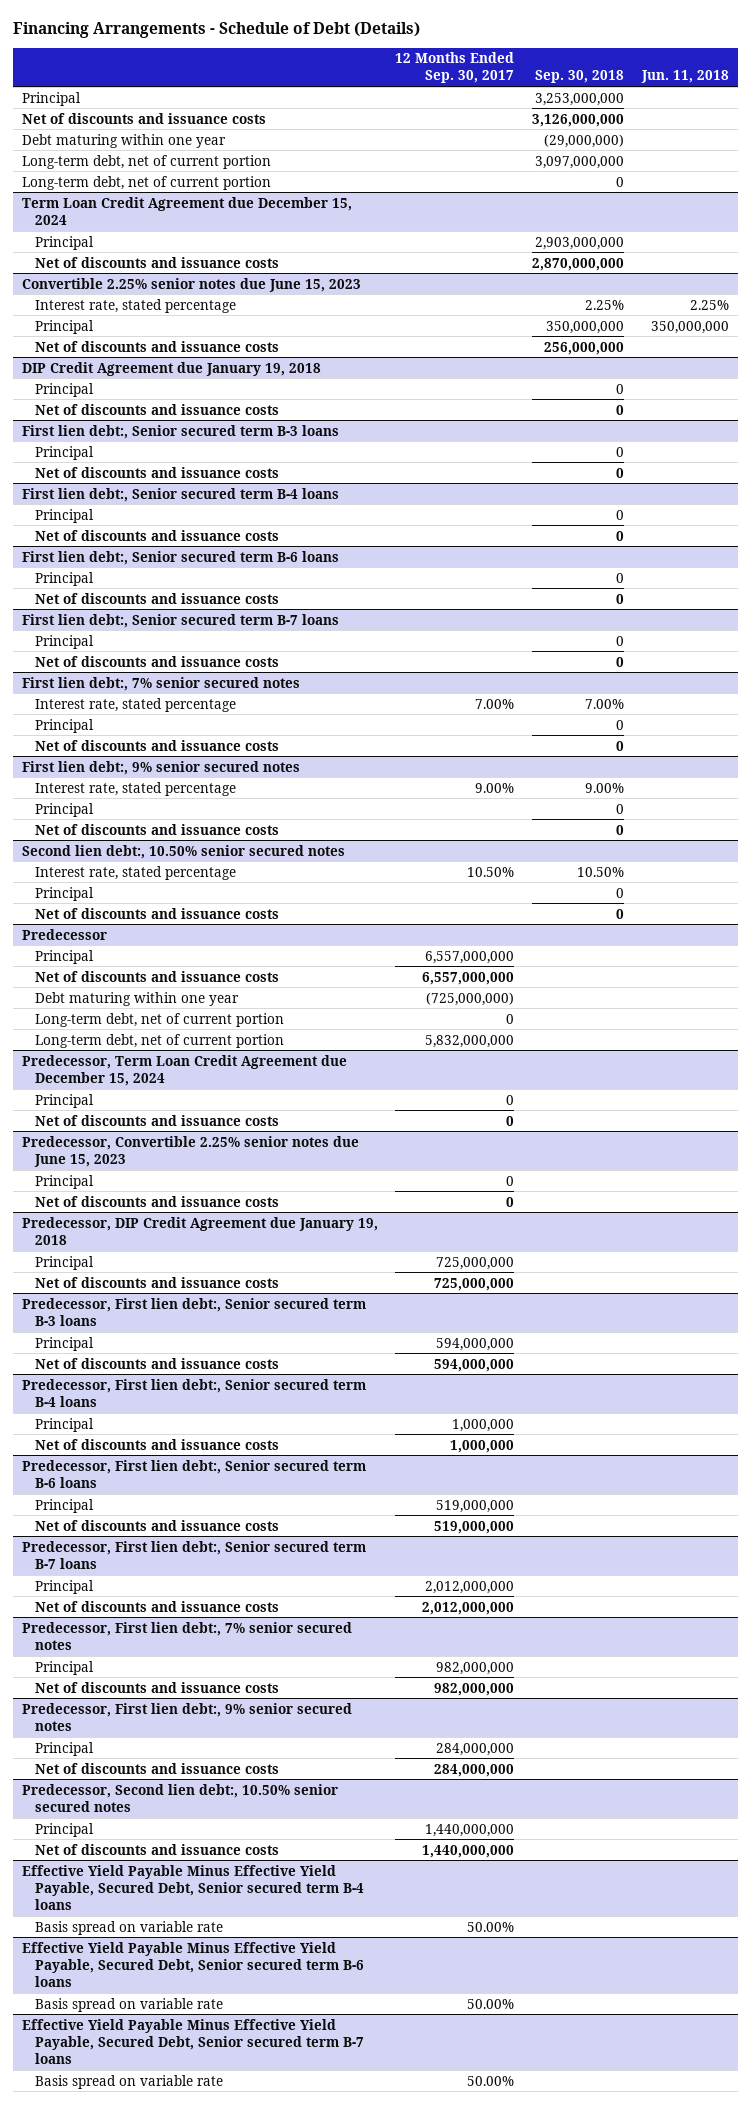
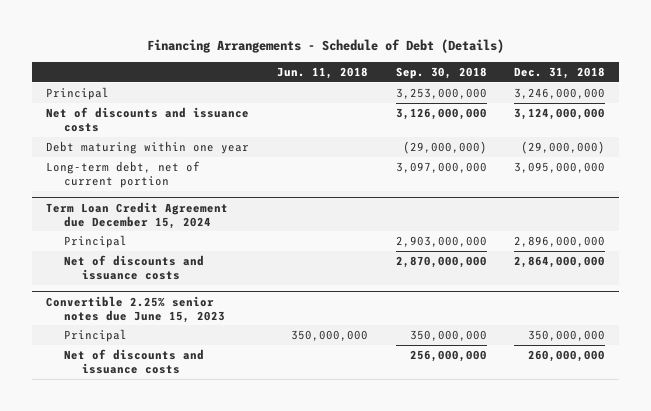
- | 12 Months Ended Sep. 30, 2017 | Sep. 30, 2018 | Jun. 11, 2018
+ | Jun. 11, 2018 | Sep. 30, 2018 | Dec. 31, 2018
- Long-term debt, net of current portion | | 0 |
@ Convertible 2.25% senior notes due June 15, 2023
- Interest rate, stated percentage | | 2.25% | 2.25%
- DIP Credit Agreement due January 19, 2018
- Principal | | 0 |
- Net of discounts and issuance costs | | 0 |
- First lien debt:, Senior secured term B-3 loans
- Principal | | 0 |
- Net of discounts and issuance costs | | 0 |
- First lien debt:, Senior secured term B-4 loans
- Principal | | 0 |
- Net of discounts and issuance costs | | 0 |
- First lien debt:, Senior secured term B-6 loans
- Principal | | 0 |
- Net of discounts and issuance costs | | 0 |
- First lien debt:, Senior secured term B-7 loans
- Principal | | 0 |
- Net of discounts and issuance costs | | 0 |
- First lien debt:, 7% senior secured notes
- Interest rate, stated percentage | 7.00% | 7.00% |
- Principal | | 0 |
- Net of discounts and issuance costs | | 0 |
- First lien debt:, 9% senior secured notes
- Interest rate, stated percentage | 9.00% | 9.00% |
- Principal | | 0 |
- Net of discounts and issuance costs | | 0 |
- Second lien debt:, 10.50% senior secured notes
- Interest rate, stated percentage | 10.50% | 10.50% |
- Principal | | 0 |
- Net of discounts and issuance costs | | 0 |
- Predecessor
- Principal | 6,557,000,000 | |
- Net of discounts and issuance costs | 6,557,000,000 | |
- Debt maturing within one year | (725,000,000) | |
- Long-term debt, net of current portion | 0 | |
- Long-term debt, net of current portion | 5,832,000,000 | |
- Predecessor, Term Loan Credit Agreement due December 15, 2024
- Principal | 0 | |
- Net of discounts and issuance costs | 0 | |
- Predecessor, Convertible 2.25% senior notes due June 15, 2023
- Principal | 0 | |
- Net of discounts and issuance costs | 0 | |
- Predecessor, DIP Credit Agreement due January 19, 2018
- Principal | 725,000,000 | |
- Net of discounts and issuance costs | 725,000,000 | |
- Predecessor, First lien debt:, Senior secured term B-3 loans
- Principal | 594,000,000 | |
- Net of discounts and issuance costs | 594,000,000 | |
- Predecessor, First lien debt:, Senior secured term B-4 loans
- Principal | 1,000,000 | |
- Net of discounts and issuance costs | 1,000,000 | |
- Predecessor, First lien debt:, Senior secured term B-6 loans
- Principal | 519,000,000 | |
- Net of discounts and issuance costs | 519,000,000 | |
- Predecessor, First lien debt:, Senior secured term B-7 loans
- Principal | 2,012,000,000 | |
- Net of discounts and issuance costs | 2,012,000,000 | |
- Predecessor, First lien debt:, 7% senior secured notes
- Principal | 982,000,000 | |
- Net of discounts and issuance costs | 982,000,000 | |
- Predecessor, First lien debt:, 9% senior secured notes
- Principal | 284,000,000 | |
- Net of discounts and issuance costs | 284,000,000 | |
- Predecessor, Second lien debt:, 10.50% senior secured notes
- Principal | 1,440,000,000 | |
- Net of discounts and issuance costs | 1,440,000,000 | |
- Effective Yield Payable Minus Effective Yield Payable, Secured Debt, Senior secured term B-4 loans
- Basis spread on variable rate | 50.00% | |
- Effective Yield Payable Minus Effective Yield Payable, Secured Debt, Senior secured term B-6 loans
- Basis spread on variable rate | 50.00% | |
- Effective Yield Payable Minus Effective Yield Payable, Secured Debt, Senior secured term B-7 loans
- Basis spread on variable rate | 50.00% | |

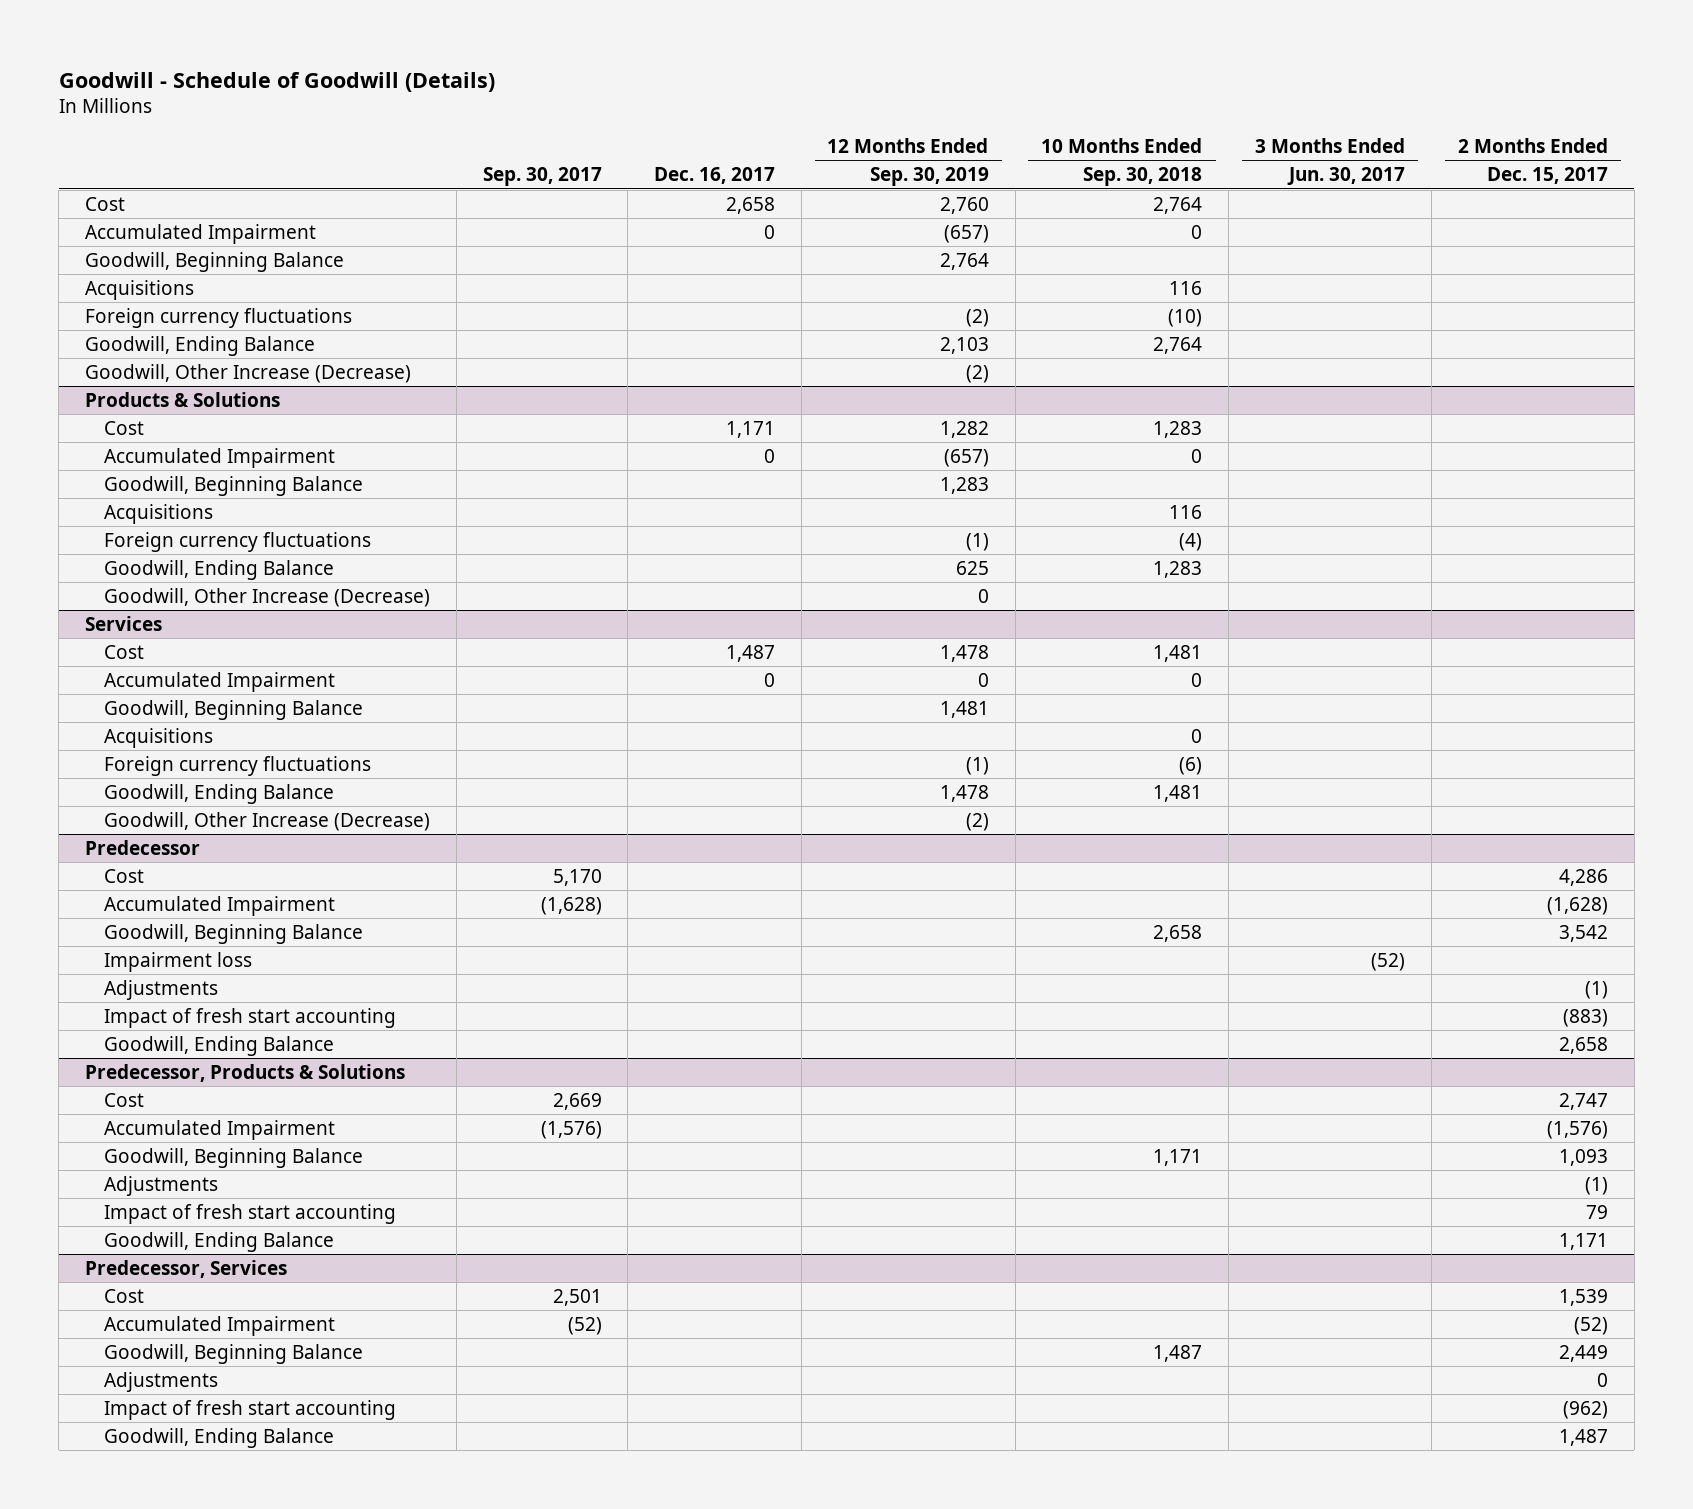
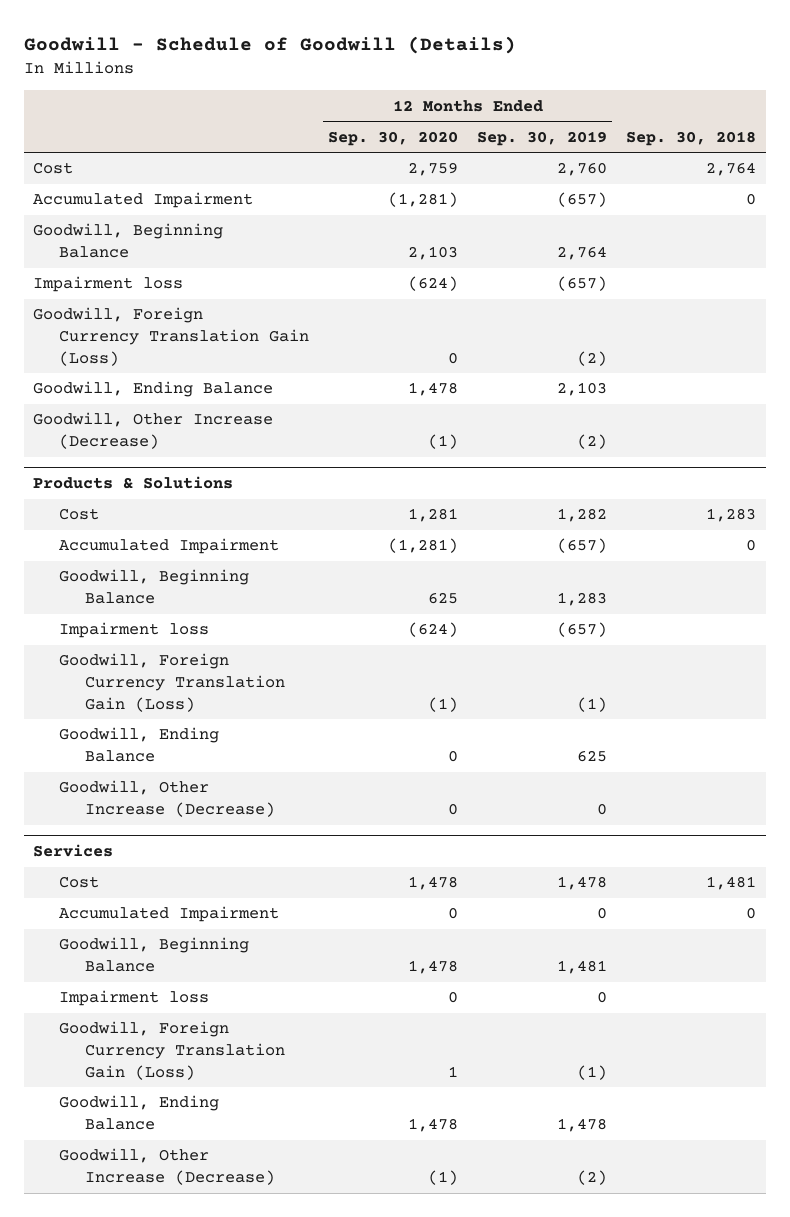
- | Sep. 30, 2017 | Dec. 16, 2017 | 12 Months Ended Sep. 30, 2019 | 10 Months Ended Sep. 30, 2018 | 3 Months Ended Jun. 30, 2017 | 2 Months Ended Dec. 15, 2017
+ | 12 Months Ended Sep. 30, 2020 | 12 Months Ended Sep. 30, 2019 | Sep. 30, 2018
- Acquisitions | | | | 116 | |
- Foreign currency fluctuations | | | (2) | (10) | |
+ Impairment loss | (624) | (657) |
+ Goodwill, Foreign Currency Translation Gain (Loss) | 0 | (2) |
@ Products & Solutions
- Acquisitions | | | | 116 | |
- Foreign currency fluctuations | | | (1) | (4) | |
+ Impairment loss | (624) | (657) |
+ Goodwill, Foreign Currency Translation Gain (Loss) | (1) | (1) |
@ Services
- Acquisitions | | | | 0 | |
- Foreign currency fluctuations | | | (1) | (6) | |
+ Impairment loss | 0 | 0 |
+ Goodwill, Foreign Currency Translation Gain (Loss) | 1 | (1) |
- Predecessor
- Cost | 5,170 | | | | | 4,286
- Accumulated Impairment | (1,628) | | | | | (1,628)
- Goodwill, Beginning Balance | | | | 2,658 | | 3,542
- Impairment loss | | | | | (52) |
- Adjustments | | | | | | (1)
- Impact of fresh start accounting | | | | | | (883)
- Goodwill, Ending Balance | | | | | | 2,658
- Predecessor, Products & Solutions
- Cost | 2,669 | | | | | 2,747
- Accumulated Impairment | (1,576) | | | | | (1,576)
- Goodwill, Beginning Balance | | | | 1,171 | | 1,093
- Adjustments | | | | | | (1)
- Impact of fresh start accounting | | | | | | 79
- Goodwill, Ending Balance | | | | | | 1,171
- Predecessor, Services
- Cost | 2,501 | | | | | 1,539
- Accumulated Impairment | (52) | | | | | (52)
- Goodwill, Beginning Balance | | | | 1,487 | | 2,449
- Adjustments | | | | | | 0
- Impact of fresh start accounting | | | | | | (962)
- Goodwill, Ending Balance | | | | | | 1,487

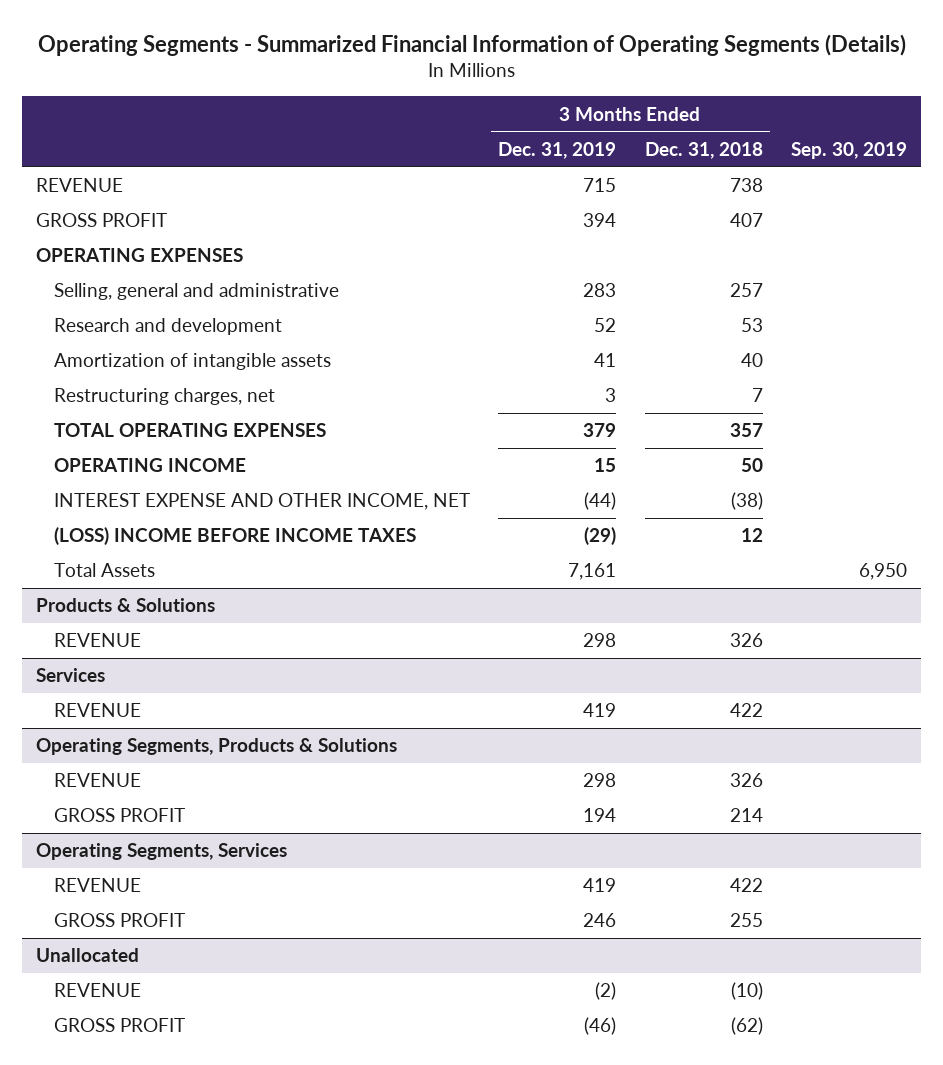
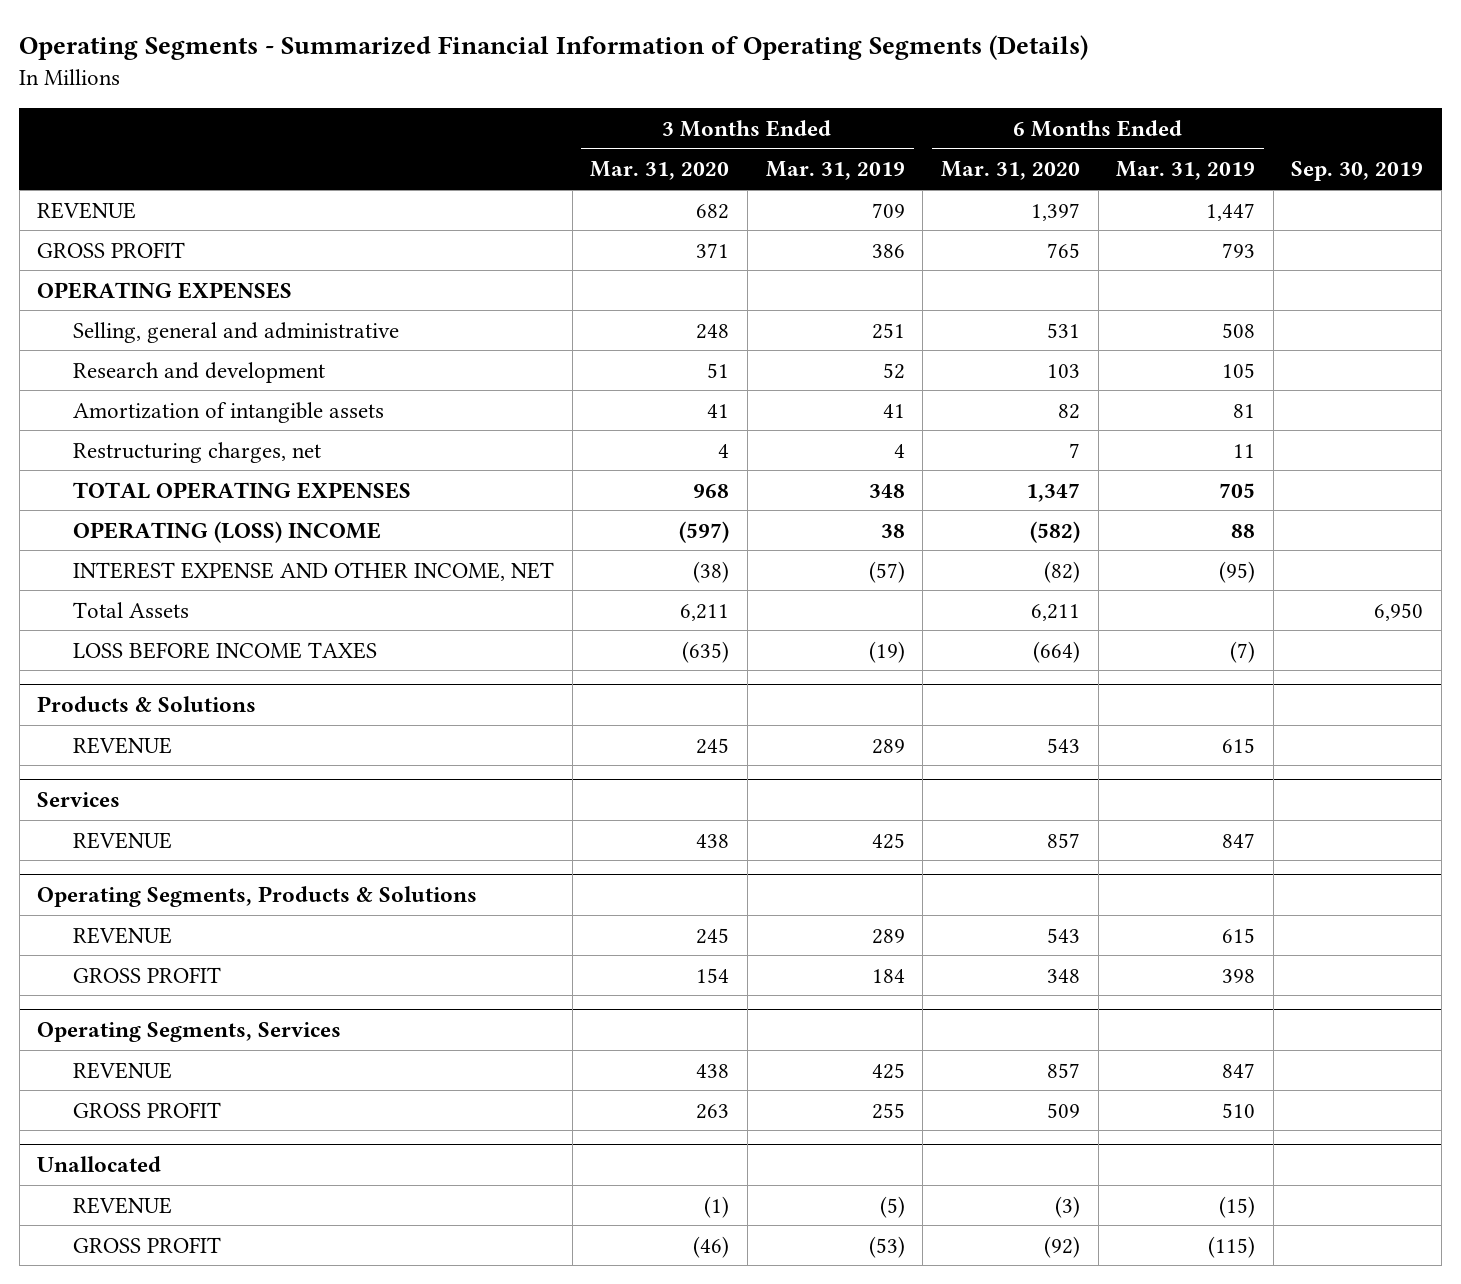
- | 3 Months Ended Dec. 31, 2019 | 3 Months Ended Dec. 31, 2018 | Sep. 30, 2019
+ | 3 Months Ended Mar. 31, 2020 | 3 Months Ended Mar. 31, 2019 | 6 Months Ended Mar. 31, 2020 | 6 Months Ended Mar. 31, 2019 | Sep. 30, 2019
- OPERATING INCOME | 15 | 50 |
+ OPERATING (LOSS) INCOME | (597) | 38 | (582) | 88 |
- (LOSS) INCOME BEFORE INCOME TAXES | (29) | 12 |
+ LOSS BEFORE INCOME TAXES | (635) | (19) | (664) | (7) |

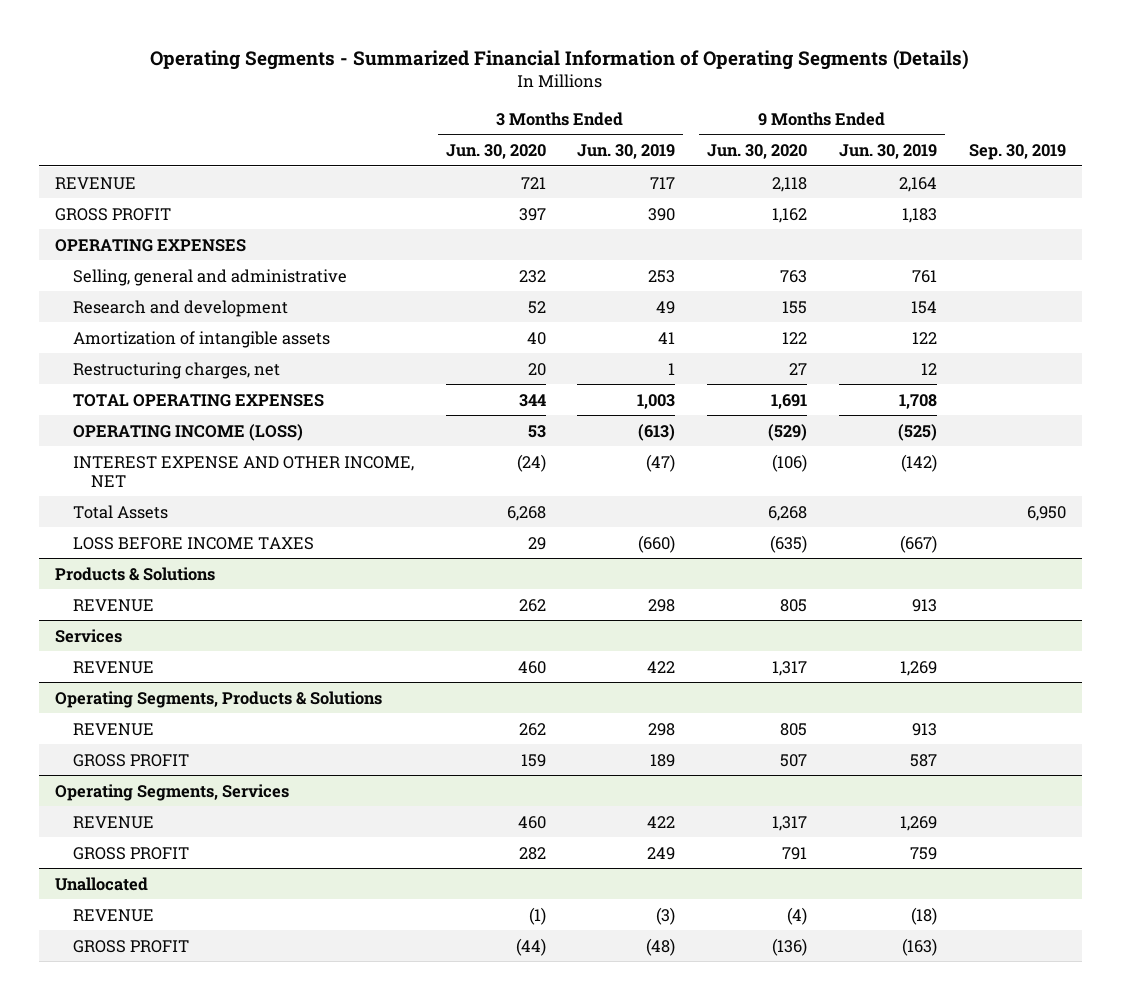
- | 3 Months Ended Mar. 31, 2020 | 3 Months Ended Mar. 31, 2019 | 6 Months Ended Mar. 31, 2020 | 6 Months Ended Mar. 31, 2019 | Sep. 30, 2019
+ | 3 Months Ended Jun. 30, 2020 | 3 Months Ended Jun. 30, 2019 | 9 Months Ended Jun. 30, 2020 | 9 Months Ended Jun. 30, 2019 | Sep. 30, 2019
- OPERATING (LOSS) INCOME | (597) | 38 | (582) | 88 |
+ OPERATING INCOME (LOSS) | 53 | (613) | (529) | (525) |

